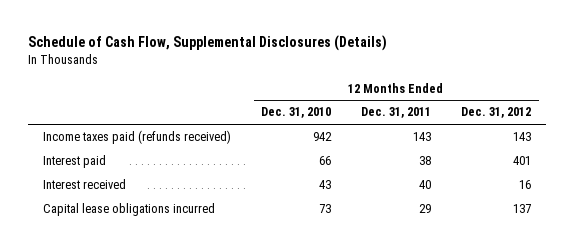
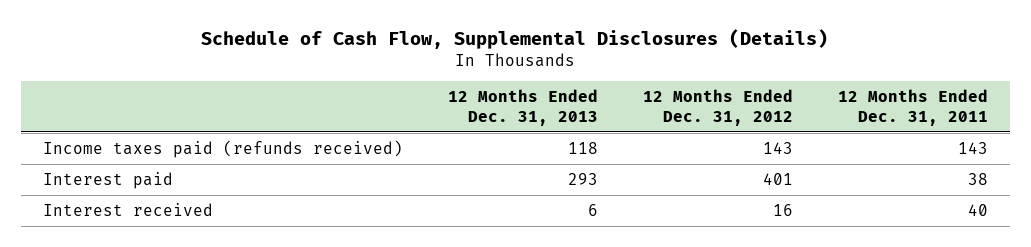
- | 12 Months Ended Dec. 31, 2010 | 12 Months Ended Dec. 31, 2011 | 12 Months Ended Dec. 31, 2012
+ | 12 Months Ended Dec. 31, 2013 | 12 Months Ended Dec. 31, 2012 | 12 Months Ended Dec. 31, 2011
- Capital lease obligations incurred | 73 | 29 | 137

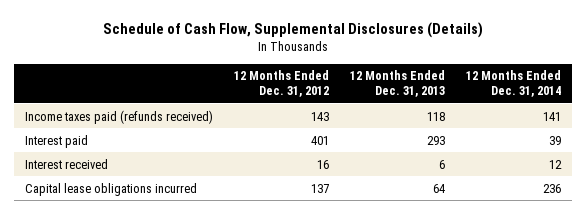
- | 12 Months Ended Dec. 31, 2013 | 12 Months Ended Dec. 31, 2012 | 12 Months Ended Dec. 31, 2011
+ | 12 Months Ended Dec. 31, 2012 | 12 Months Ended Dec. 31, 2013 | 12 Months Ended Dec. 31, 2014
+ Capital lease obligations incurred | 137 | 64 | 236

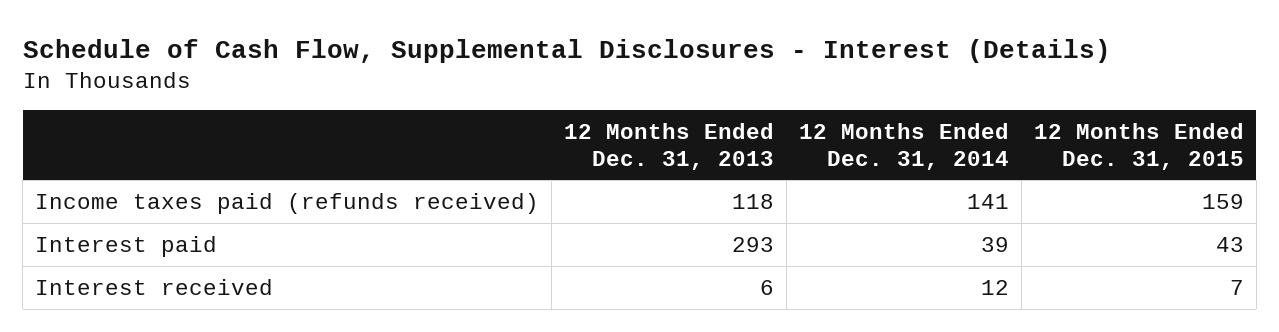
- Schedule of Cash Flow, Supplemental Disclosures (Details)
+ Schedule of Cash Flow, Supplemental Disclosures - Interest (Details)
- | 12 Months Ended Dec. 31, 2012 | 12 Months Ended Dec. 31, 2013 | 12 Months Ended Dec. 31, 2014
+ | 12 Months Ended Dec. 31, 2013 | 12 Months Ended Dec. 31, 2014 | 12 Months Ended Dec. 31, 2015
- Capital lease obligations incurred | 137 | 64 | 236

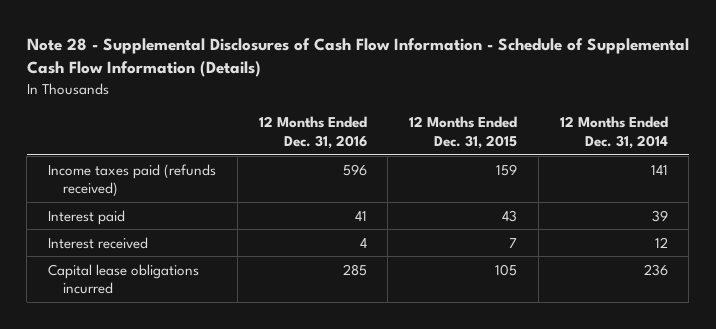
- Schedule of Cash Flow, Supplemental Disclosures - Interest (Details)
+ Note 28 - Supplemental Disclosures of Cash Flow Information - Schedule of Supplemental Cash Flow Information (Details)
- | 12 Months Ended Dec. 31, 2013 | 12 Months Ended Dec. 31, 2014 | 12 Months Ended Dec. 31, 2015
+ | 12 Months Ended Dec. 31, 2016 | 12 Months Ended Dec. 31, 2015 | 12 Months Ended Dec. 31, 2014
+ Capital lease obligations incurred | 285 | 105 | 236

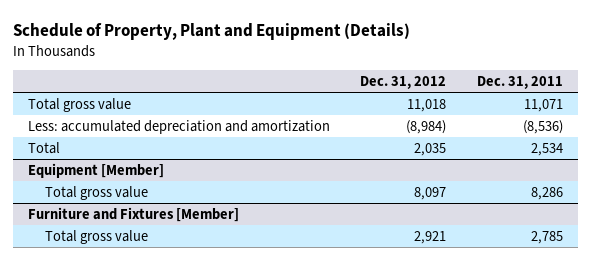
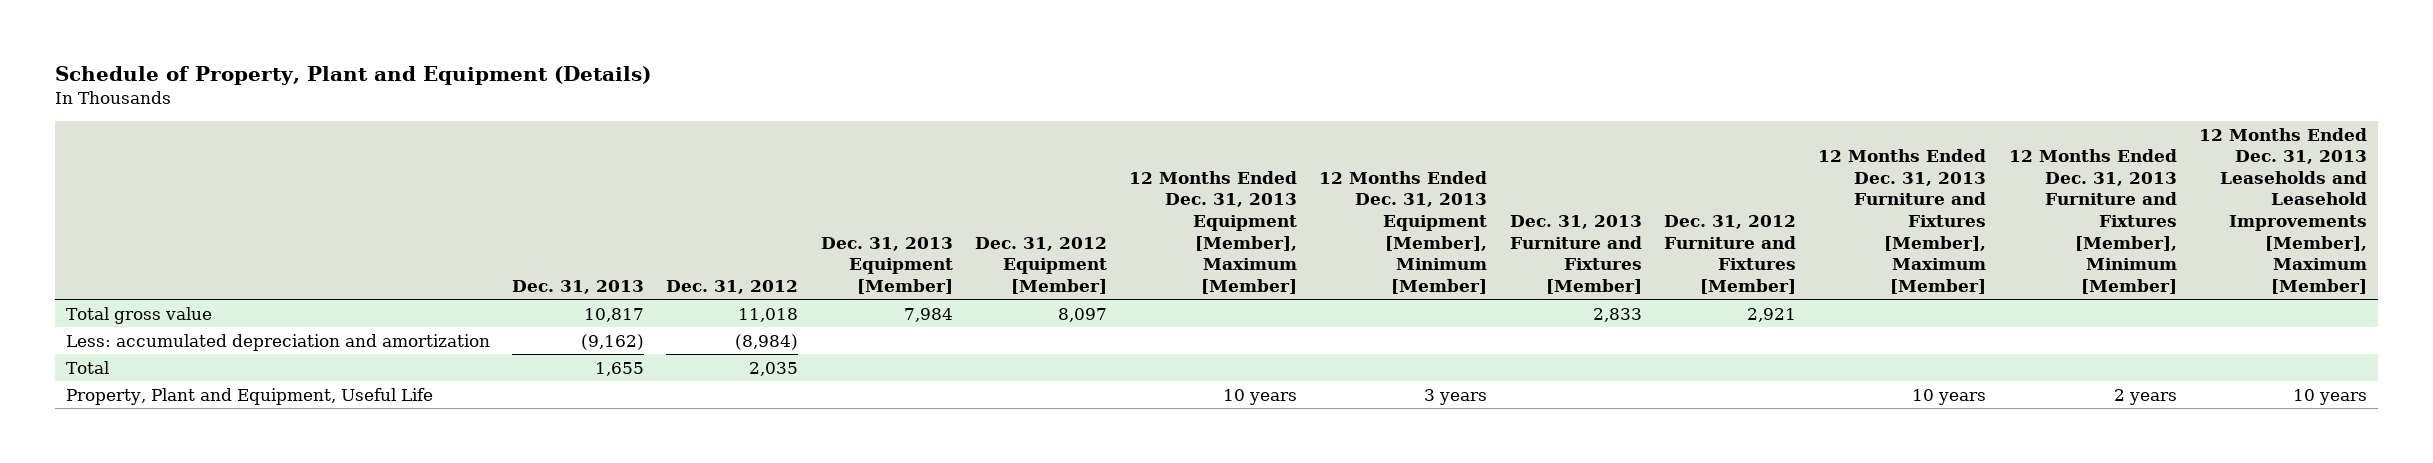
- | Dec. 31, 2012 | Dec. 31, 2011
+ | Dec. 31, 2013 | Dec. 31, 2012 | Dec. 31, 2013 Equipment [Member] | Dec. 31, 2012 Equipment [Member] | 12 Months Ended Dec. 31, 2013 Equipment [Member], Maximum [Member] | 12 Months Ended Dec. 31, 2013 Equipment [Member], Minimum [Member] | Dec. 31, 2013 Furniture and Fixtures [Member] | Dec. 31, 2012 Furniture and Fixtures [Member] | 12 Months Ended Dec. 31, 2013 Furniture and Fixtures [Member], Maximum [Member] | 12 Months Ended Dec. 31, 2013 Furniture and Fixtures [Member], Minimum [Member] | 12 Months Ended Dec. 31, 2013 Leaseholds and Leasehold Improvements [Member], Maximum [Member]
- Equipment [Member]
- Total gross value | 8,097 | 8,286
- Furniture and Fixtures [Member]
- Total gross value | 2,921 | 2,785
+ Property, Plant and Equipment, Useful Life | | | | | 10 years | 3 years | | | 10 years | 2 years | 10 years

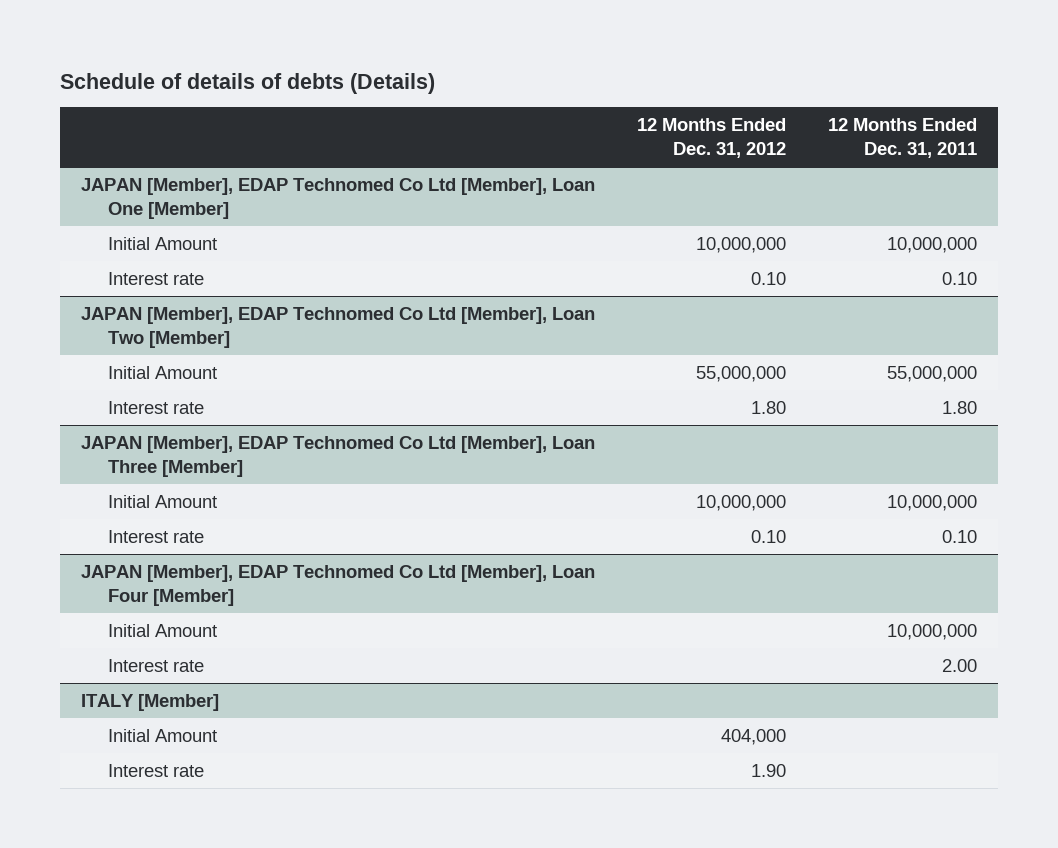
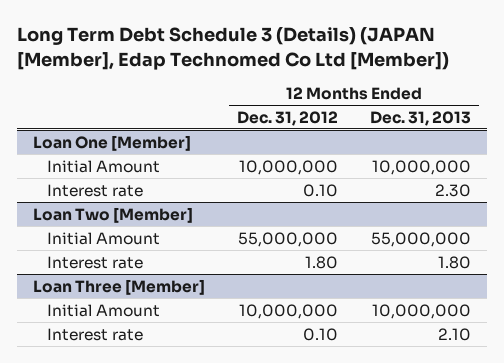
- Schedule of details of debts (Details)
+ Long Term Debt Schedule 3 (Details) (JAPAN [Member], Edap Technomed Co Ltd [Member])
- | 12 Months Ended Dec. 31, 2012 | 12 Months Ended Dec. 31, 2011
+ | 12 Months Ended Dec. 31, 2012 | 12 Months Ended Dec. 31, 2013
- JAPAN [Member], EDAP Technomed Co Ltd [Member], Loan One [Member]
+ Loan One [Member]
- JAPAN [Member], EDAP Technomed Co Ltd [Member], Loan Two [Member]
+ Loan Two [Member]
- JAPAN [Member], EDAP Technomed Co Ltd [Member], Loan Three [Member]
+ Loan Three [Member]
- JAPAN [Member], EDAP Technomed Co Ltd [Member], Loan Four [Member]
- Initial Amount | | 10,000,000
- Interest rate | | 2.00
- ITALY [Member]
- Initial Amount | 404,000 |
- Interest rate | 1.90 |

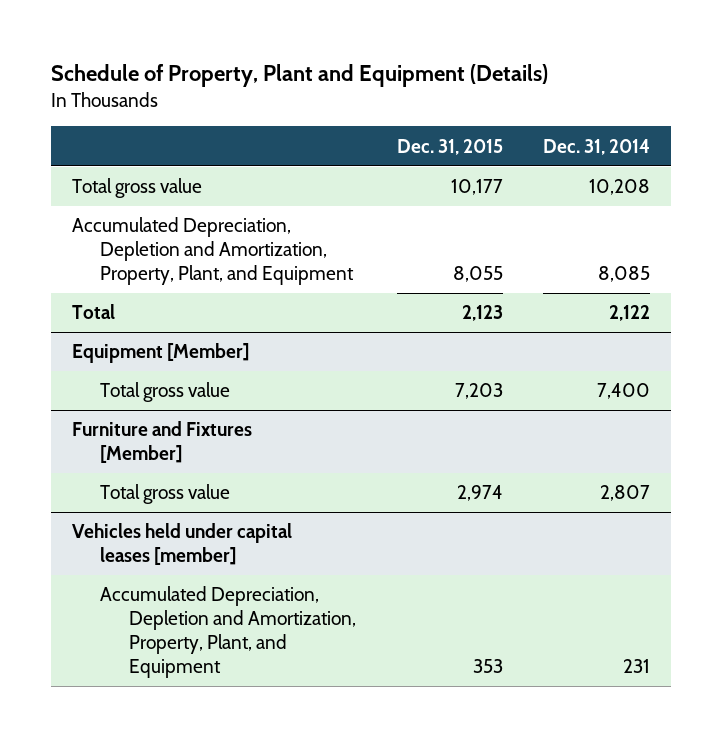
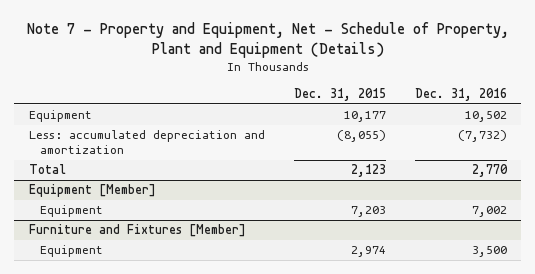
- Schedule of Property, Plant and Equipment (Details)
+ Note 7 - Property and Equipment, Net - Schedule of Property, Plant and Equipment (Details)
- | Dec. 31, 2015 | Dec. 31, 2014
+ | Dec. 31, 2015 | Dec. 31, 2016
- Total gross value | 10,177 | 10,208
- Accumulated Depreciation, Depletion and Amortization, Property, Plant, and Equipment | 8,055 | 8,085
+ Equipment | 10,177 | 10,502
+ Less: accumulated depreciation and amortization | (8,055) | (7,732)
@ Equipment [Member]
- Total gross value | 7,203 | 7,400
+ Equipment | 7,203 | 7,002
@ Furniture and Fixtures [Member]
- Total gross value | 2,974 | 2,807
- Vehicles held under capital leases [member]
- Accumulated Depreciation, Depletion and Amortization, Property, Plant, and Equipment | 353 | 231
@ Furniture and Fixtures [Member]
+ Equipment | 2,974 | 3,500

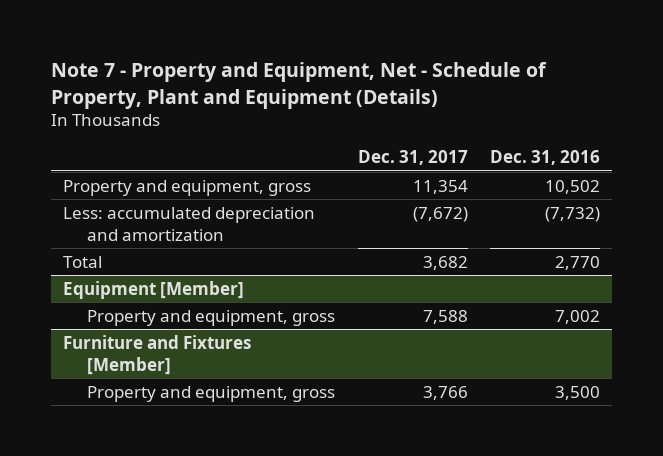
- | Dec. 31, 2015 | Dec. 31, 2016
+ | Dec. 31, 2017 | Dec. 31, 2016
- Equipment | 10,177 | 10,502
+ Property and equipment, gross | 11,354 | 10,502
@ Equipment [Member]
- Equipment | 7,203 | 7,002
+ Property and equipment, gross | 7,588 | 7,002
@ Furniture and Fixtures [Member]
- Equipment | 2,974 | 3,500
+ Property and equipment, gross | 3,766 | 3,500

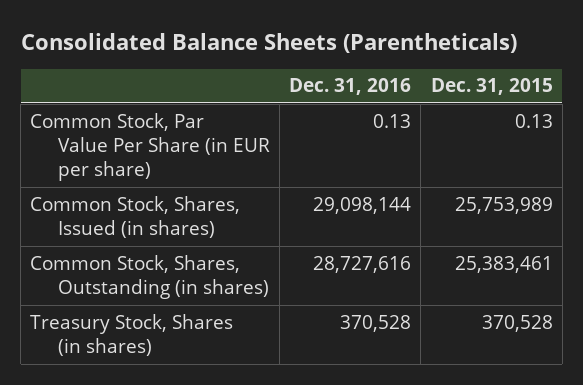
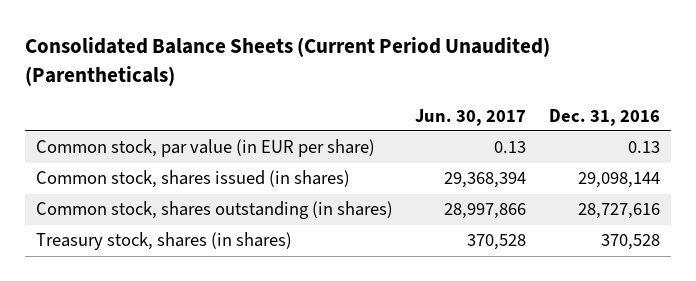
- Consolidated Balance Sheets (Parentheticals)
+ Consolidated Balance Sheets (Current Period Unaudited) (Parentheticals)
- | Dec. 31, 2016 | Dec. 31, 2015
+ | Jun. 30, 2017 | Dec. 31, 2016
- Common Stock, Par Value Per Share (in EUR per share) | 0.13 | 0.13
- Common Stock, Shares, Issued (in shares) | 29,098,144 | 25,753,989
- Common Stock, Shares, Outstanding (in shares) | 28,727,616 | 25,383,461
- Treasury Stock, Shares (in shares) | 370,528 | 370,528
+ Common stock, par value (in EUR per share) | 0.13 | 0.13
+ Common stock, shares issued (in shares) | 29,368,394 | 29,098,144
+ Common stock, shares outstanding (in shares) | 28,997,866 | 28,727,616
+ Treasury stock, shares (in shares) | 370,528 | 370,528

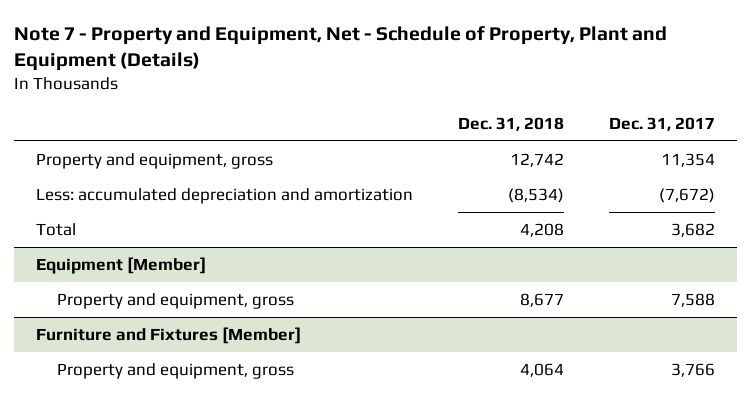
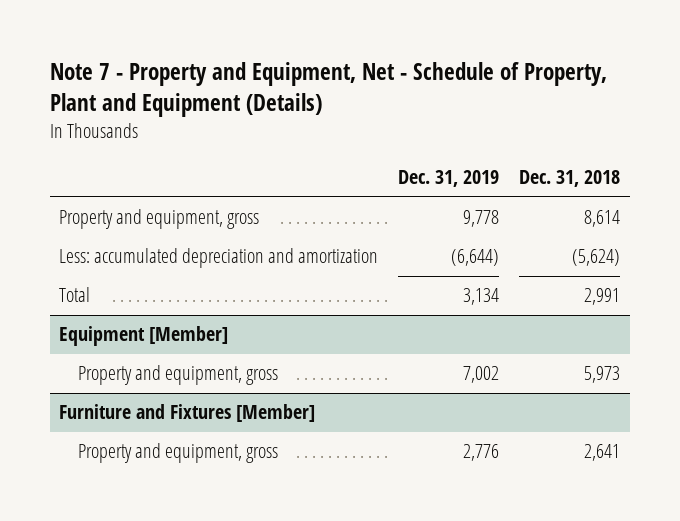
- | Dec. 31, 2018 | Dec. 31, 2017
+ | Dec. 31, 2019 | Dec. 31, 2018
- Property and equipment, gross | 12,742 | 11,354
- Less: accumulated depreciation and amortization | (8,534) | (7,672)
- Total | 4,208 | 3,682
+ Property and equipment, gross | 9,778 | 8,614
+ Less: accumulated depreciation and amortization | (6,644) | (5,624)
+ Total | 3,134 | 2,991
@ Equipment [Member]
- Property and equipment, gross | 8,677 | 7,588
+ Property and equipment, gross | 7,002 | 5,973
@ Furniture and Fixtures [Member]
- Property and equipment, gross | 4,064 | 3,766
+ Property and equipment, gross | 2,776 | 2,641

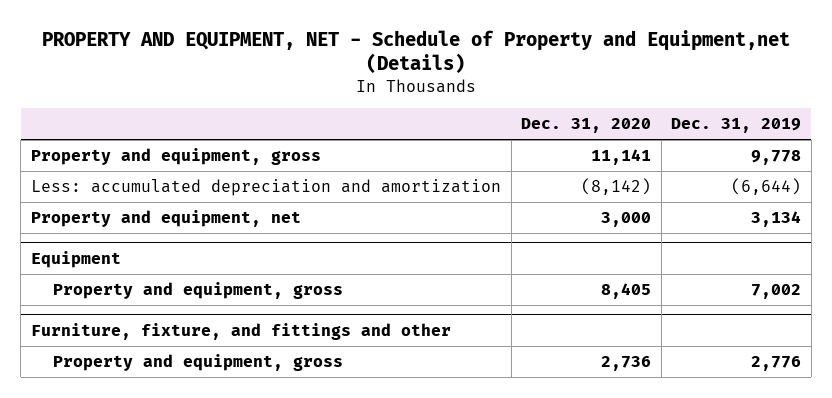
- Note 7 - Property and Equipment, Net - Schedule of Property, Plant and Equipment (Details)
+ PROPERTY AND EQUIPMENT, NET - Schedule of Property and Equipment,net (Details)
- | Dec. 31, 2019 | Dec. 31, 2018
+ | Dec. 31, 2020 | Dec. 31, 2019
- Total | 3,134 | 2,991
- Equipment [Member]
+ Property and equipment, net | 3,000 | 3,134
+ Equipment
- Furniture and Fixtures [Member]
+ Furniture, fixture, and fittings and other

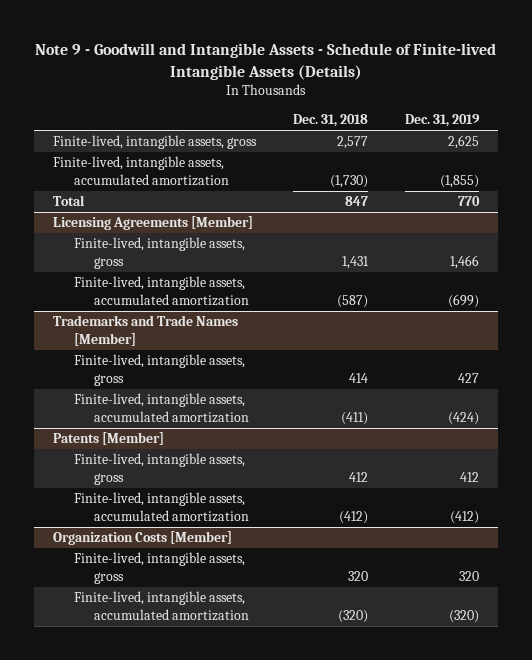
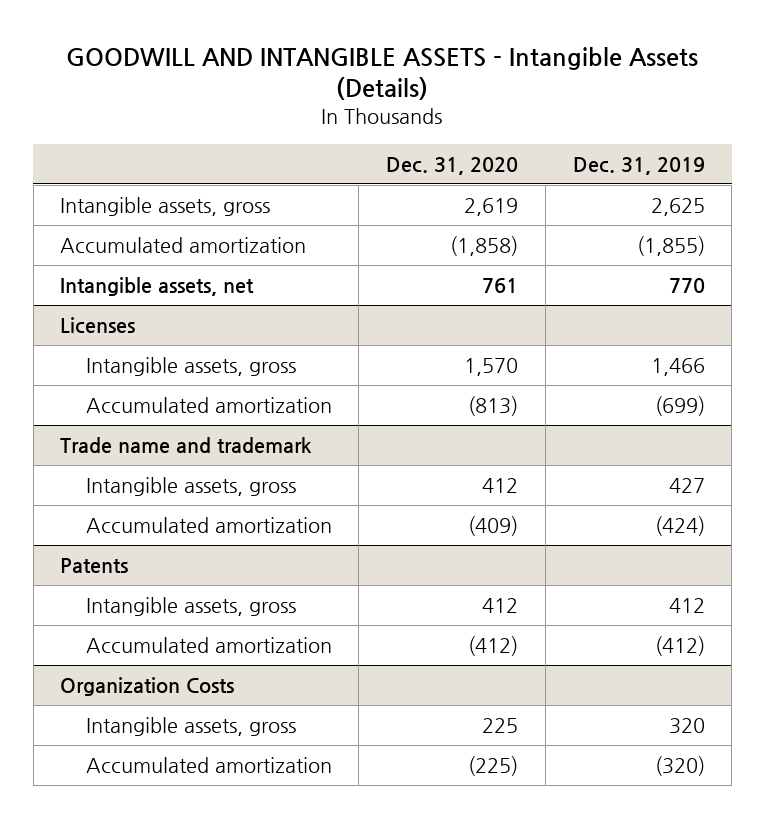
- Note 9 - Goodwill and Intangible Assets - Schedule of Finite-lived Intangible Assets (Details)
+ GOODWILL AND INTANGIBLE ASSETS - Intangible Assets (Details)
- | Dec. 31, 2018 | Dec. 31, 2019
+ | Dec. 31, 2020 | Dec. 31, 2019
- Finite-lived, intangible assets, gross | 2,577 | 2,625
- Finite-lived, intangible assets, accumulated amortization | (1,730) | (1,855)
- Total | 847 | 770
- Licensing Agreements [Member]
- Finite-lived, intangible assets, gross | 1,431 | 1,466
- Finite-lived, intangible assets, accumulated amortization | (587) | (699)
- Trademarks and Trade Names [Member]
- Finite-lived, intangible assets, gross | 414 | 427
- Finite-lived, intangible assets, accumulated amortization | (411) | (424)
- Patents [Member]
- Finite-lived, intangible assets, gross | 412 | 412
- Finite-lived, intangible assets, accumulated amortization | (412) | (412)
- Organization Costs [Member]
- Finite-lived, intangible assets, gross | 320 | 320
- Finite-lived, intangible assets, accumulated amortization | (320) | (320)
+ Intangible assets, gross | 2,619 | 2,625
+ Accumulated amortization | (1,858) | (1,855)
+ Intangible assets, net | 761 | 770
+ Licenses
+ Intangible assets, gross | 1,570 | 1,466
+ Accumulated amortization | (813) | (699)
+ Trade name and trademark
+ Intangible assets, gross | 412 | 427
+ Accumulated amortization | (409) | (424)
+ Patents
+ Intangible assets, gross | 412 | 412
+ Accumulated amortization | (412) | (412)
+ Organization Costs
+ Intangible assets, gross | 225 | 320
+ Accumulated amortization | (225) | (320)

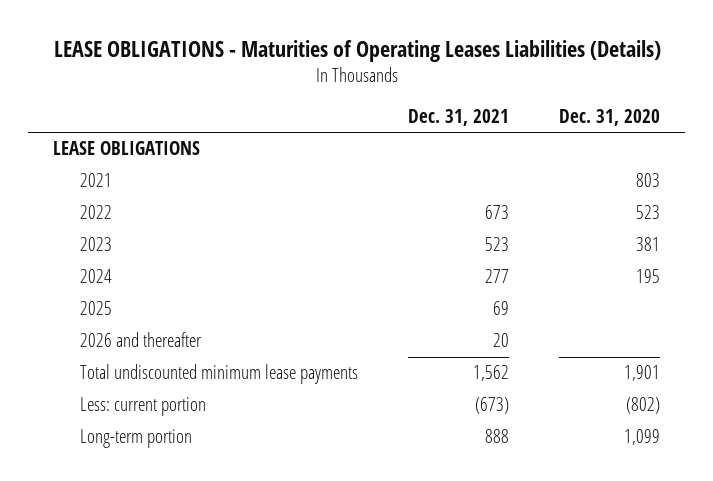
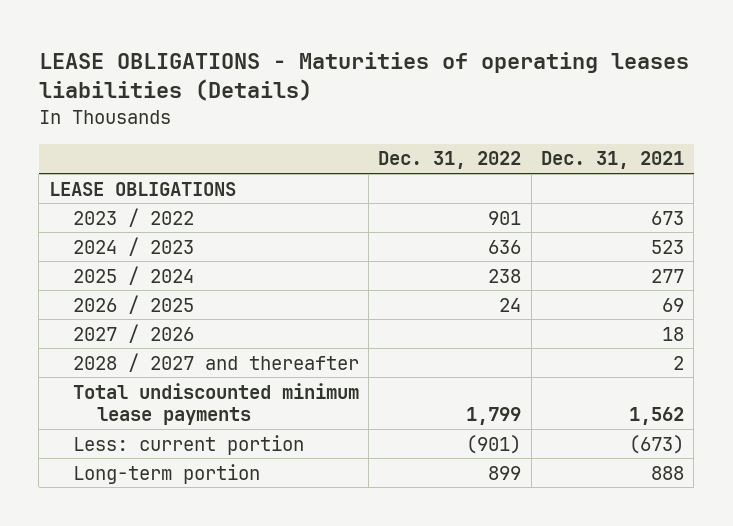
- LEASE OBLIGATIONS - Maturities of Operating Leases Liabilities (Details)
+ LEASE OBLIGATIONS - Maturities of operating leases liabilities (Details)
- | Dec. 31, 2021 | Dec. 31, 2020
+ | Dec. 31, 2022 | Dec. 31, 2021
- 2021 | | 803
- 2022 | 673 | 523
- 2023 | 523 | 381
- 2024 | 277 | 195
- 2025 | 69 |
- 2026 and thereafter | 20 |
+ 2023 / 2022 | 901 | 673
+ 2024 / 2023 | 636 | 523
+ 2025 / 2024 | 238 | 277
+ 2026 / 2025 | 24 | 69
+ 2027 / 2026 | | 18
+ 2028 / 2027 and thereafter | | 2

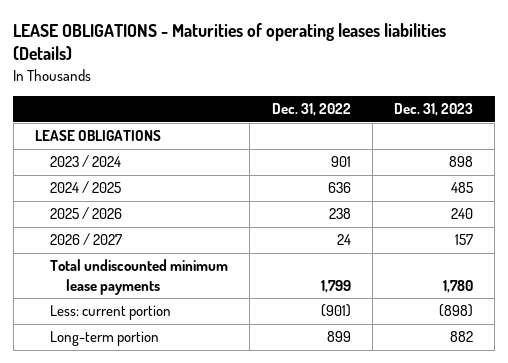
- | Dec. 31, 2022 | Dec. 31, 2021
+ | Dec. 31, 2022 | Dec. 31, 2023
- 2023 / 2022 | 901 | 673
- 2024 / 2023 | 636 | 523
- 2025 / 2024 | 238 | 277
- 2026 / 2025 | 24 | 69
- 2027 / 2026 | | 18
- 2028 / 2027 and thereafter | | 2
+ 2023 / 2024 | 901 | 898
+ 2024 / 2025 | 636 | 485
+ 2025 / 2026 | 238 | 240
+ 2026 / 2027 | 24 | 157

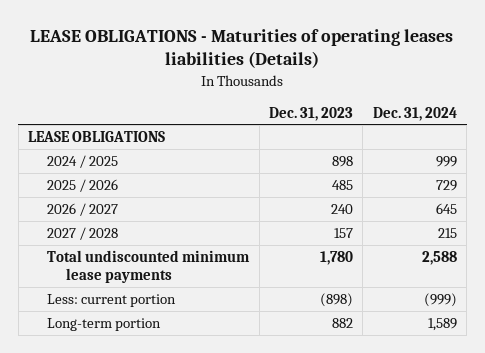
- | Dec. 31, 2022 | Dec. 31, 2023
+ | Dec. 31, 2023 | Dec. 31, 2024
- 2023 / 2024 | 901 | 898
- 2024 / 2025 | 636 | 485
- 2025 / 2026 | 238 | 240
- 2026 / 2027 | 24 | 157
+ 2024 / 2025 | 898 | 999
+ 2025 / 2026 | 485 | 729
+ 2026 / 2027 | 240 | 645
+ 2027 / 2028 | 157 | 215

